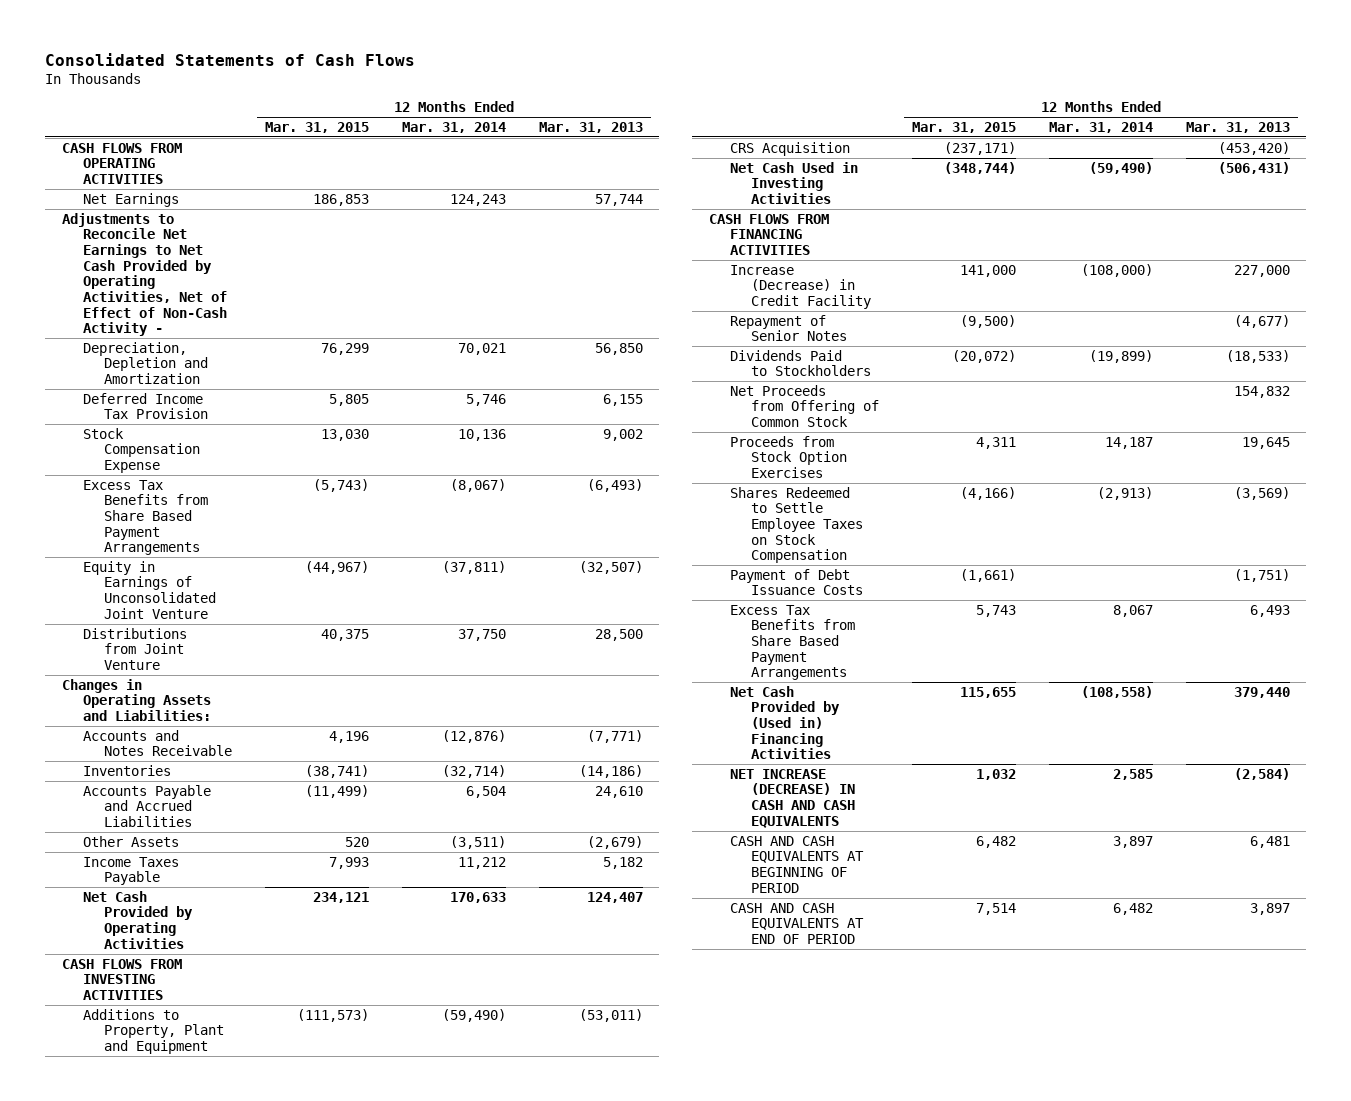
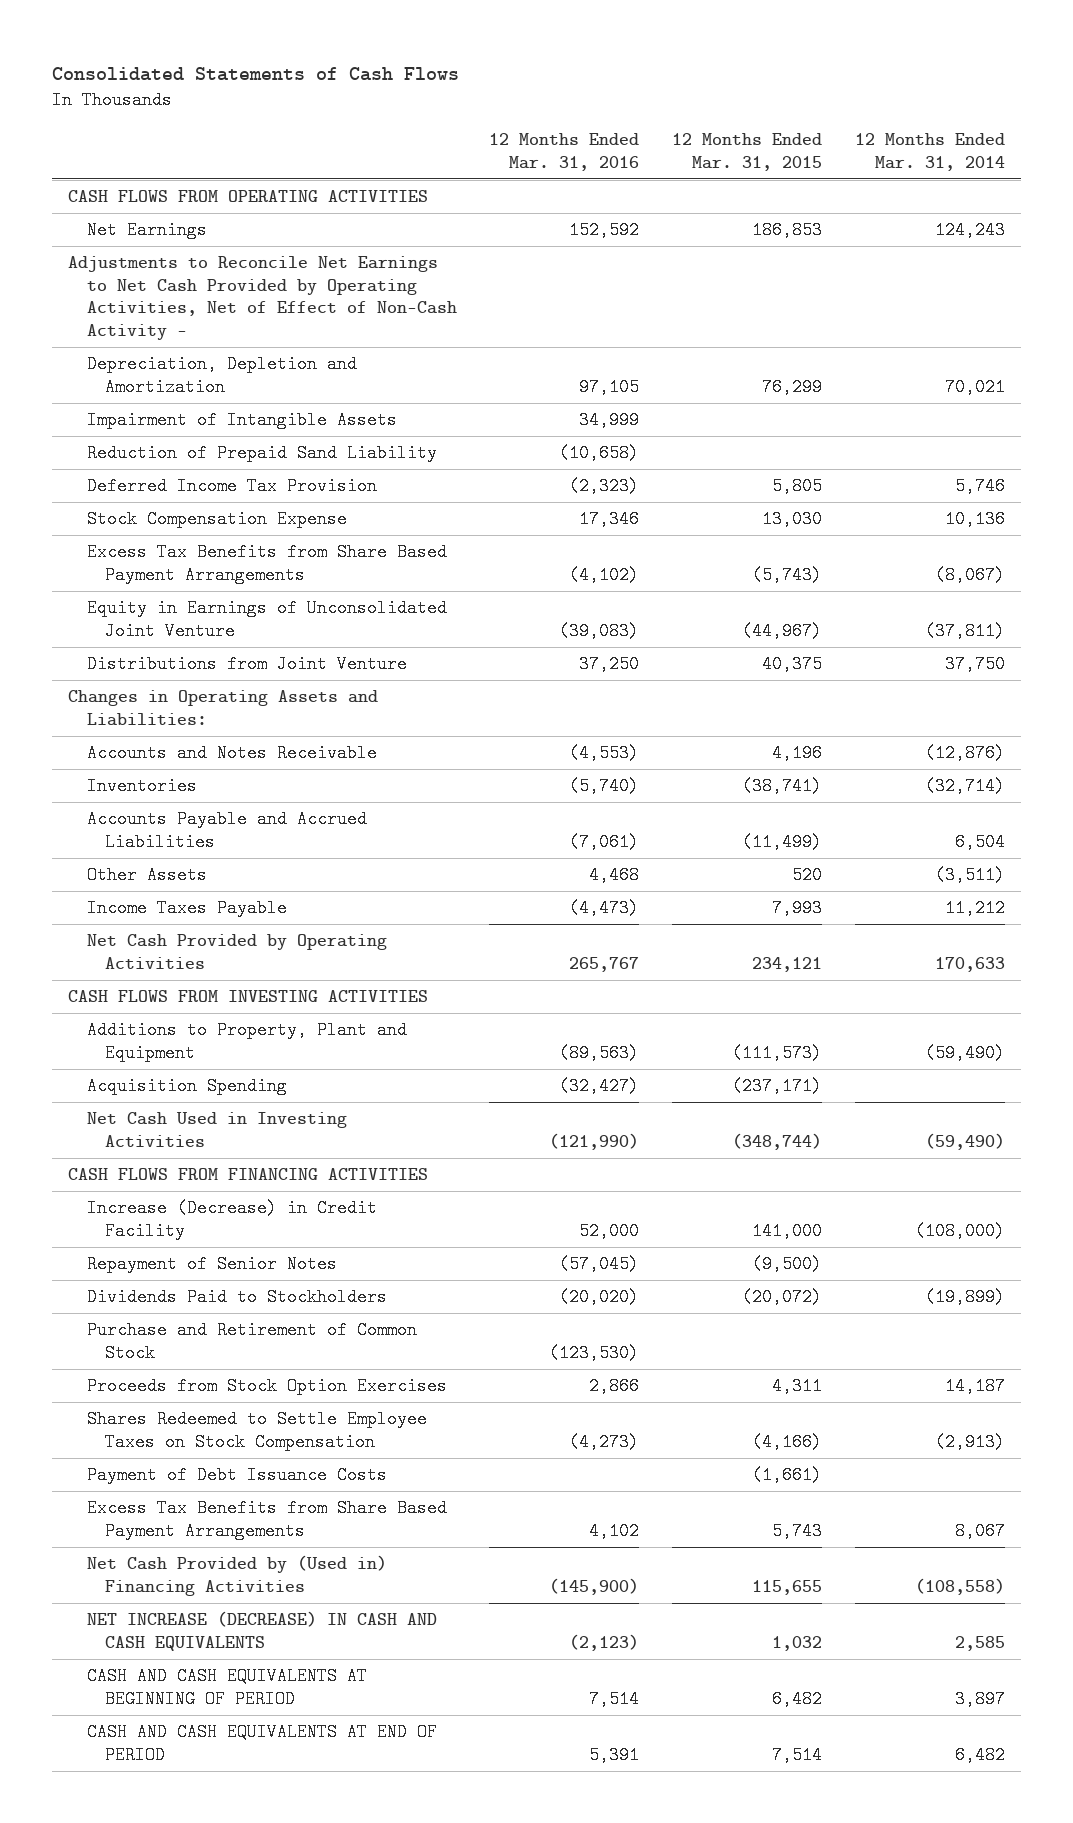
- | 12 Months Ended Mar. 31, 2015 | 12 Months Ended Mar. 31, 2014 | 12 Months Ended Mar. 31, 2013
+ | 12 Months Ended Mar. 31, 2016 | 12 Months Ended Mar. 31, 2015 | 12 Months Ended Mar. 31, 2014
+ Impairment of Intangible Assets | 34,999 | |
+ Reduction of Prepaid Sand Liability | (10,658) | |
- CRS Acquisition | (237,171) | | (453,420)
+ Acquisition Spending | (32,427) | (237,171) |
- Net Proceeds from Offering of Common Stock | | | 154,832
+ Purchase and Retirement of Common Stock | (123,530) | |

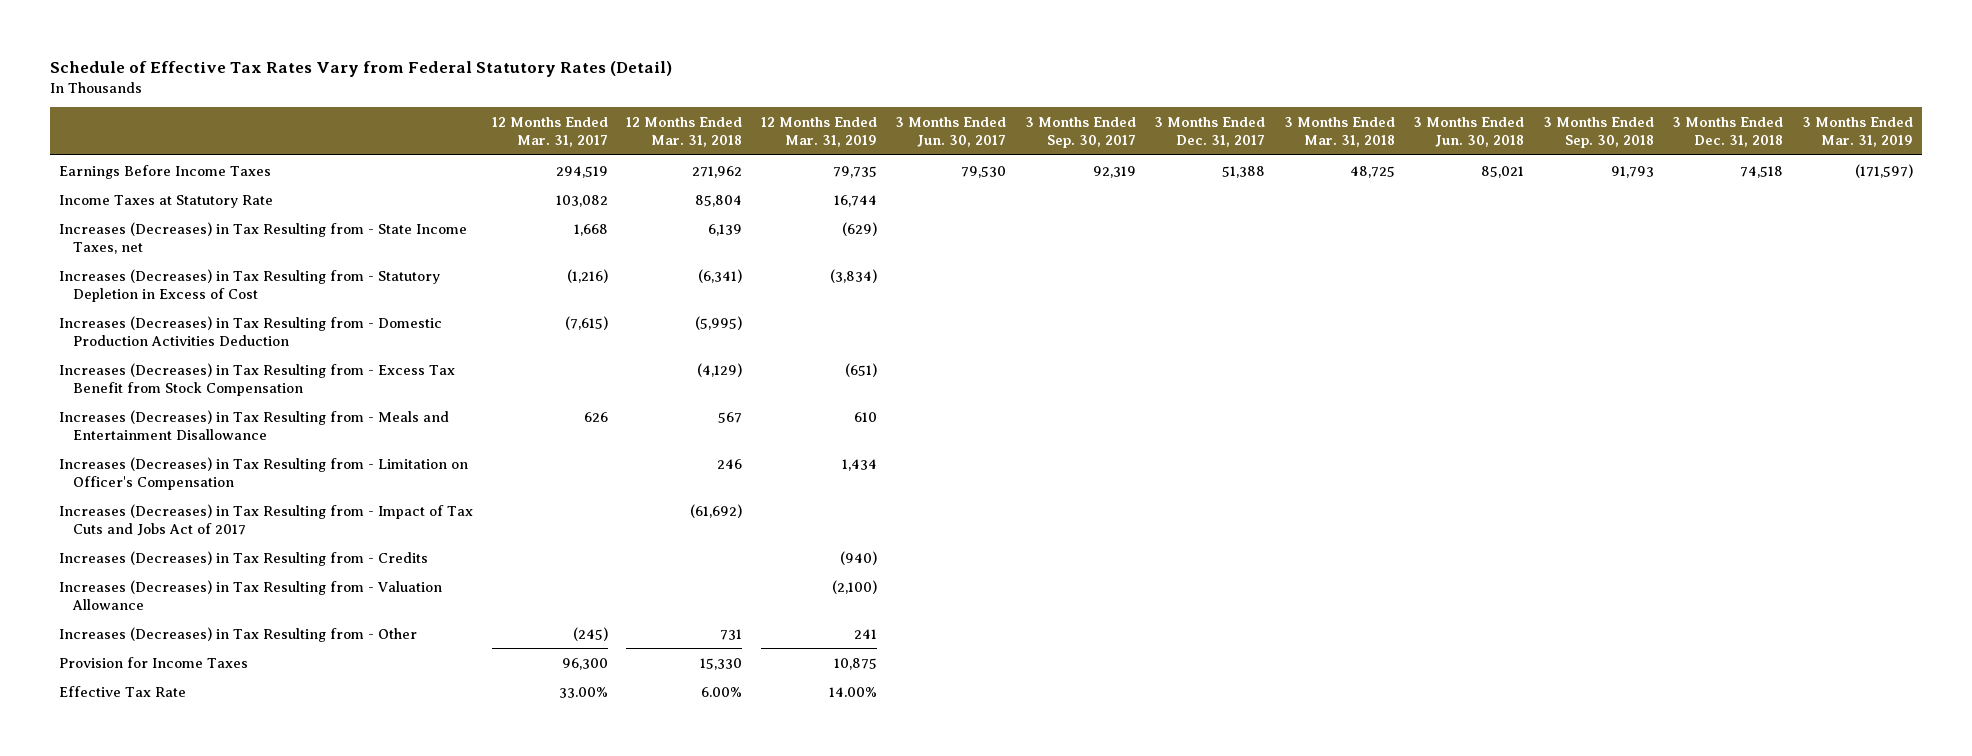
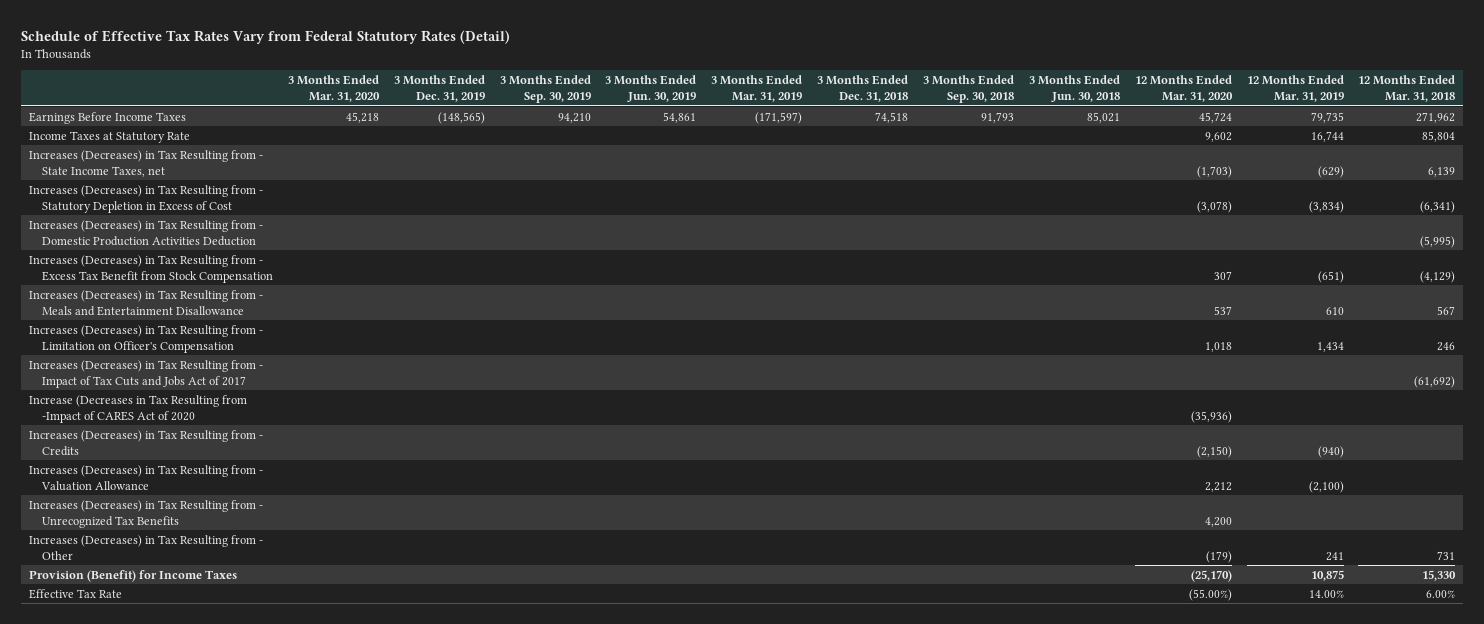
- | 12 Months Ended Mar. 31, 2017 | 12 Months Ended Mar. 31, 2018 | 12 Months Ended Mar. 31, 2019 | 3 Months Ended Jun. 30, 2017 | 3 Months Ended Sep. 30, 2017 | 3 Months Ended Dec. 31, 2017 | 3 Months Ended Mar. 31, 2018 | 3 Months Ended Jun. 30, 2018 | 3 Months Ended Sep. 30, 2018 | 3 Months Ended Dec. 31, 2018 | 3 Months Ended Mar. 31, 2019
+ | 3 Months Ended Mar. 31, 2020 | 3 Months Ended Dec. 31, 2019 | 3 Months Ended Sep. 30, 2019 | 3 Months Ended Jun. 30, 2019 | 3 Months Ended Mar. 31, 2019 | 3 Months Ended Dec. 31, 2018 | 3 Months Ended Sep. 30, 2018 | 3 Months Ended Jun. 30, 2018 | 12 Months Ended Mar. 31, 2020 | 12 Months Ended Mar. 31, 2019 | 12 Months Ended Mar. 31, 2018
+ Increase (Decreases in Tax Resulting from -Impact of CARES Act of 2020 | | | | | | | | | (35,936) | |
+ Increases (Decreases) in Tax Resulting from - Unrecognized Tax Benefits | | | | | | | | | 4,200 | |
- Provision for Income Taxes | 96,300 | 15,330 | 10,875 | | | | | | | |
+ Provision (Benefit) for Income Taxes | | | | | | | | | (25,170) | 10,875 | 15,330

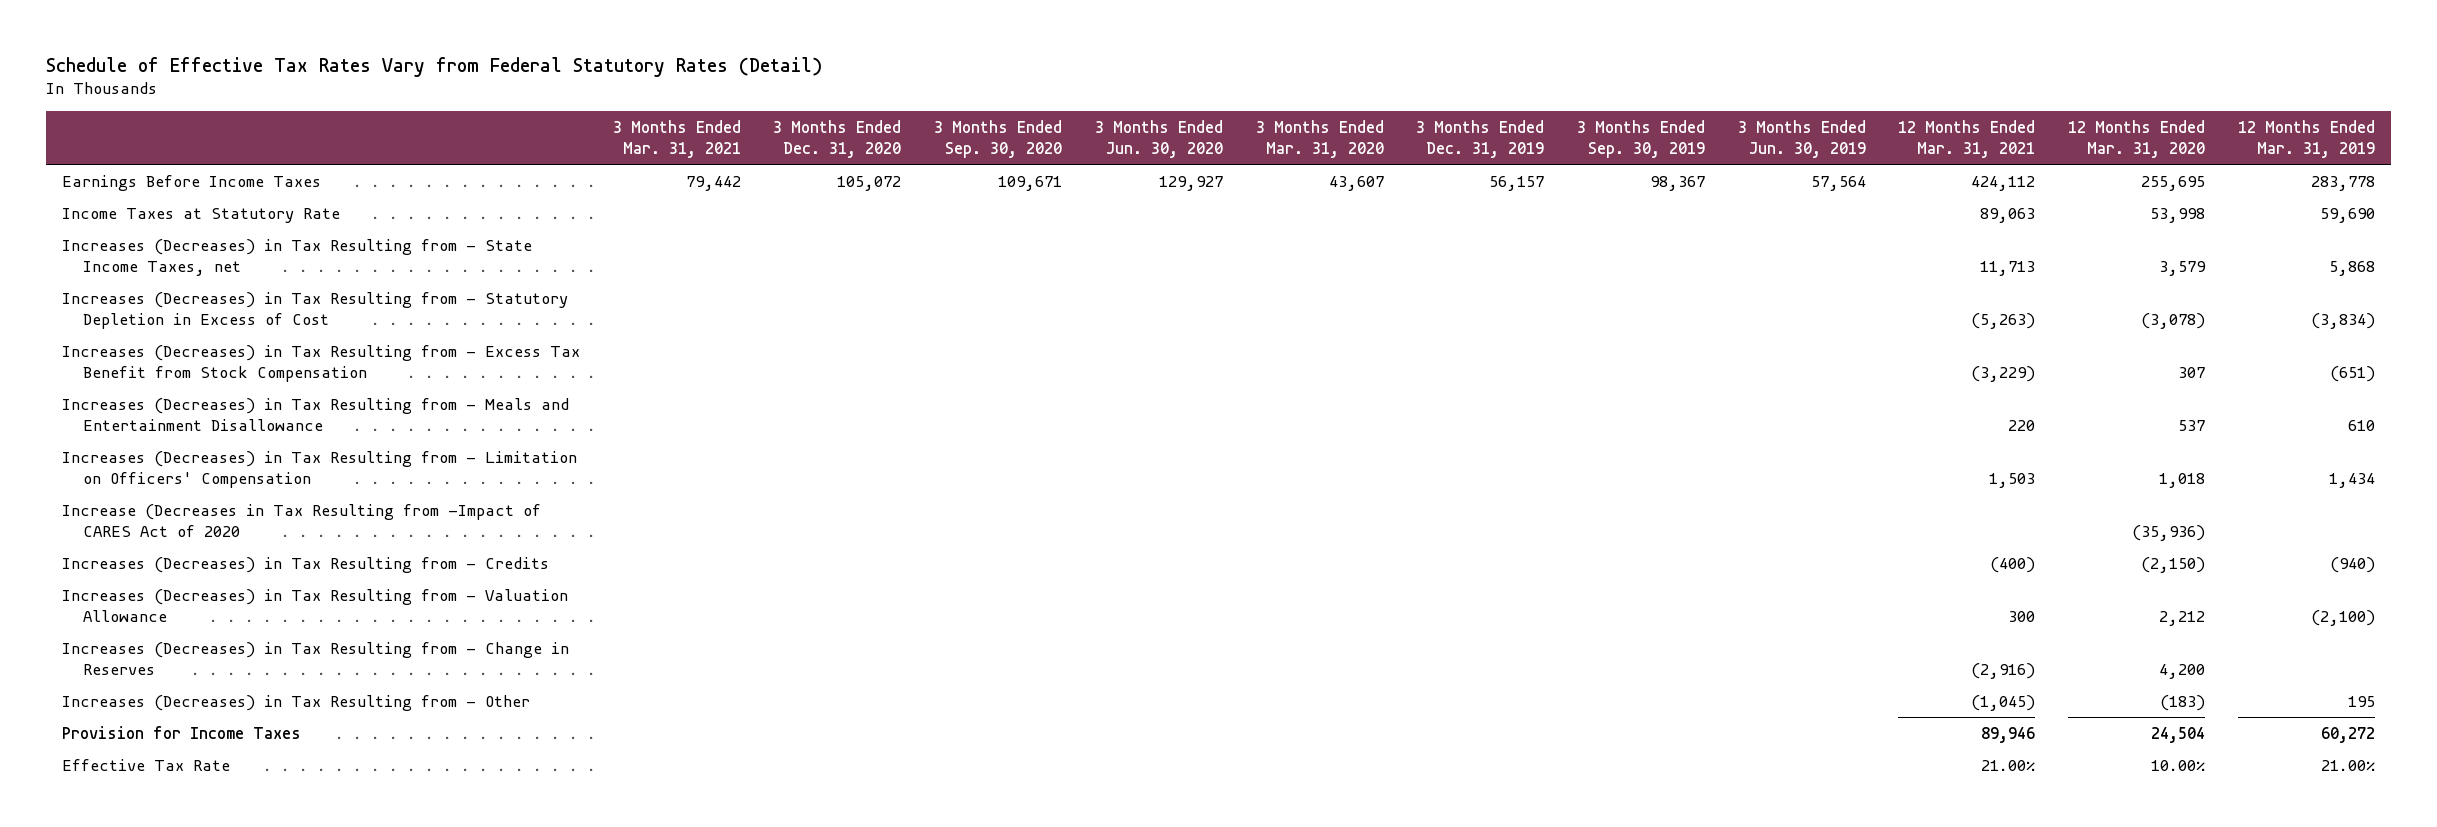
- | 3 Months Ended Mar. 31, 2020 | 3 Months Ended Dec. 31, 2019 | 3 Months Ended Sep. 30, 2019 | 3 Months Ended Jun. 30, 2019 | 3 Months Ended Mar. 31, 2019 | 3 Months Ended Dec. 31, 2018 | 3 Months Ended Sep. 30, 2018 | 3 Months Ended Jun. 30, 2018 | 12 Months Ended Mar. 31, 2020 | 12 Months Ended Mar. 31, 2019 | 12 Months Ended Mar. 31, 2018
+ | 3 Months Ended Mar. 31, 2021 | 3 Months Ended Dec. 31, 2020 | 3 Months Ended Sep. 30, 2020 | 3 Months Ended Jun. 30, 2020 | 3 Months Ended Mar. 31, 2020 | 3 Months Ended Dec. 31, 2019 | 3 Months Ended Sep. 30, 2019 | 3 Months Ended Jun. 30, 2019 | 12 Months Ended Mar. 31, 2021 | 12 Months Ended Mar. 31, 2020 | 12 Months Ended Mar. 31, 2019
- Earnings Before Income Taxes | 45,218 | (148,565) | 94,210 | 54,861 | (171,597) | 74,518 | 91,793 | 85,021 | 45,724 | 79,735 | 271,962
- Income Taxes at Statutory Rate | | | | | | | | | 9,602 | 16,744 | 85,804
- Increases (Decreases) in Tax Resulting from - State Income Taxes, net | | | | | | | | | (1,703) | (629) | 6,139
+ Earnings Before Income Taxes | 79,442 | 105,072 | 109,671 | 129,927 | 43,607 | 56,157 | 98,367 | 57,564 | 424,112 | 255,695 | 283,778
+ Income Taxes at Statutory Rate | | | | | | | | | 89,063 | 53,998 | 59,690
+ Increases (Decreases) in Tax Resulting from - State Income Taxes, net | | | | | | | | | 11,713 | 3,579 | 5,868
- Increases (Decreases) in Tax Resulting from - Domestic Production Activities Deduction | | | | | | | | | | | (5,995)
- Increases (Decreases) in Tax Resulting from - Limitation on Officer's Compensation | | | | | | | | | 1,018 | 1,434 | 246
- Increases (Decreases) in Tax Resulting from - Impact of Tax Cuts and Jobs Act of 2017 | | | | | | | | | | | (61,692)
+ Increases (Decreases) in Tax Resulting from - Limitation on Officers' Compensation | | | | | | | | | 1,503 | 1,018 | 1,434
- Increases (Decreases) in Tax Resulting from - Unrecognized Tax Benefits | | | | | | | | | 4,200 | |
- Increases (Decreases) in Tax Resulting from - Other | | | | | | | | | (179) | 241 | 731
- Provision (Benefit) for Income Taxes | | | | | | | | | (25,170) | 10,875 | 15,330
- Effective Tax Rate | | | | | | | | | (55.00%) | 14.00% | 6.00%
+ Increases (Decreases) in Tax Resulting from - Change in Reserves | | | | | | | | | (2,916) | 4,200 |
+ Increases (Decreases) in Tax Resulting from - Other | | | | | | | | | (1,045) | (183) | 195
+ Provision for Income Taxes | | | | | | | | | 89,946 | 24,504 | 60,272
+ Effective Tax Rate | | | | | | | | | 21.00% | 10.00% | 21.00%

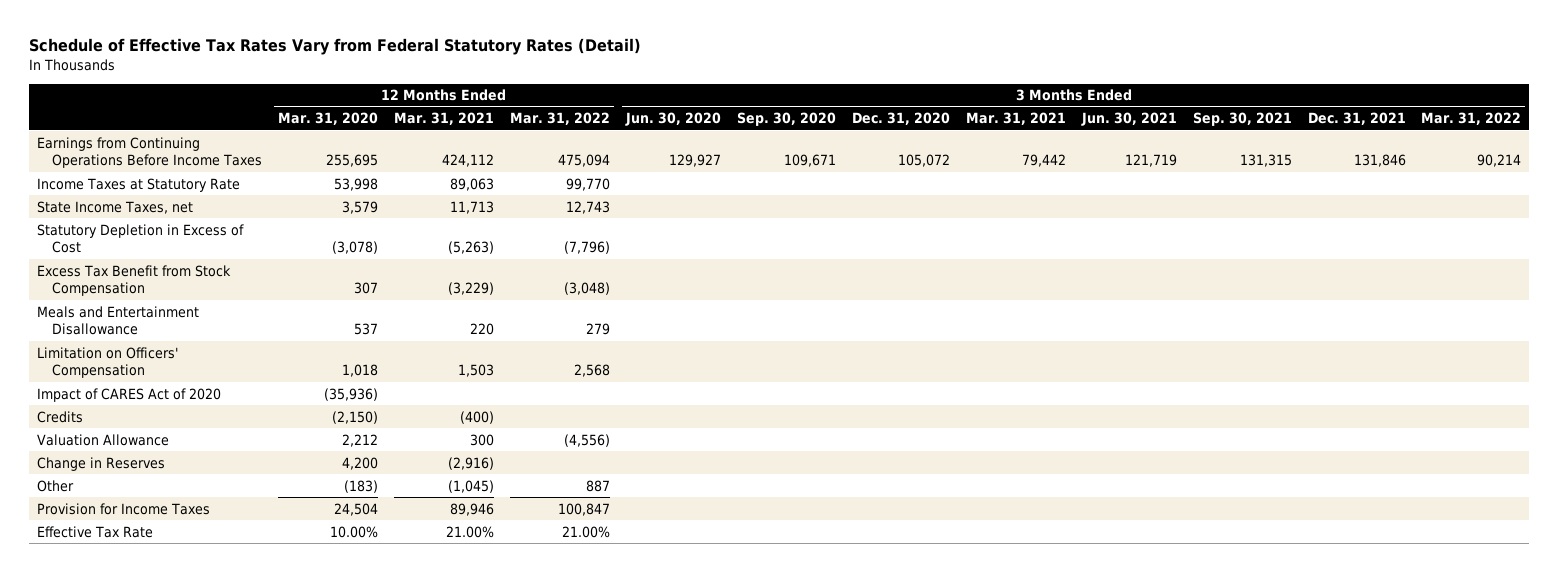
- | 3 Months Ended Mar. 31, 2021 | 3 Months Ended Dec. 31, 2020 | 3 Months Ended Sep. 30, 2020 | 3 Months Ended Jun. 30, 2020 | 3 Months Ended Mar. 31, 2020 | 3 Months Ended Dec. 31, 2019 | 3 Months Ended Sep. 30, 2019 | 3 Months Ended Jun. 30, 2019 | 12 Months Ended Mar. 31, 2021 | 12 Months Ended Mar. 31, 2020 | 12 Months Ended Mar. 31, 2019
+ | 12 Months Ended Mar. 31, 2020 | 12 Months Ended Mar. 31, 2021 | 12 Months Ended Mar. 31, 2022 | 3 Months Ended Jun. 30, 2020 | 3 Months Ended Sep. 30, 2020 | 3 Months Ended Dec. 31, 2020 | 3 Months Ended Mar. 31, 2021 | 3 Months Ended Jun. 30, 2021 | 3 Months Ended Sep. 30, 2021 | 3 Months Ended Dec. 31, 2021 | 3 Months Ended Mar. 31, 2022
- Earnings Before Income Taxes | 79,442 | 105,072 | 109,671 | 129,927 | 43,607 | 56,157 | 98,367 | 57,564 | 424,112 | 255,695 | 283,778
+ Earnings from Continuing Operations Before Income Taxes | 255,695 | 424,112 | 475,094 | 129,927 | 109,671 | 105,072 | 79,442 | 121,719 | 131,315 | 131,846 | 90,214
- Increases (Decreases) in Tax Resulting from - State Income Taxes, net | | | | | | | | | 11,713 | 3,579 | 5,868
- Increases (Decreases) in Tax Resulting from - Statutory Depletion in Excess of Cost | | | | | | | | | (5,263) | (3,078) | (3,834)
- Increases (Decreases) in Tax Resulting from - Excess Tax Benefit from Stock Compensation | | | | | | | | | (3,229) | 307 | (651)
- Increases (Decreases) in Tax Resulting from - Meals and Entertainment Disallowance | | | | | | | | | 220 | 537 | 610
- Increases (Decreases) in Tax Resulting from - Limitation on Officers' Compensation | | | | | | | | | 1,503 | 1,018 | 1,434
- Increase (Decreases in Tax Resulting from -Impact of CARES Act of 2020 | | | | | | | | | | (35,936) |
- Increases (Decreases) in Tax Resulting from - Credits | | | | | | | | | (400) | (2,150) | (940)
- Increases (Decreases) in Tax Resulting from - Valuation Allowance | | | | | | | | | 300 | 2,212 | (2,100)
- Increases (Decreases) in Tax Resulting from - Change in Reserves | | | | | | | | | (2,916) | 4,200 |
- Increases (Decreases) in Tax Resulting from - Other | | | | | | | | | (1,045) | (183) | 195
+ State Income Taxes, net | 3,579 | 11,713 | 12,743 | | | | | | | |
+ Statutory Depletion in Excess of Cost | (3,078) | (5,263) | (7,796) | | | | | | | |
+ Excess Tax Benefit from Stock Compensation | 307 | (3,229) | (3,048) | | | | | | | |
+ Meals and Entertainment Disallowance | 537 | 220 | 279 | | | | | | | |
+ Limitation on Officers' Compensation | 1,018 | 1,503 | 2,568 | | | | | | | |
+ Impact of CARES Act of 2020 | (35,936) | | | | | | | | | |
+ Credits | (2,150) | (400) | | | | | | | | |
+ Valuation Allowance | 2,212 | 300 | (4,556) | | | | | | | |
+ Change in Reserves | 4,200 | (2,916) | | | | | | | | |
+ Other | (183) | (1,045) | 887 | | | | | | | |

